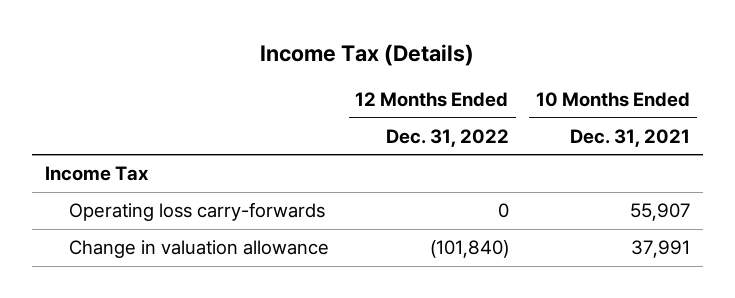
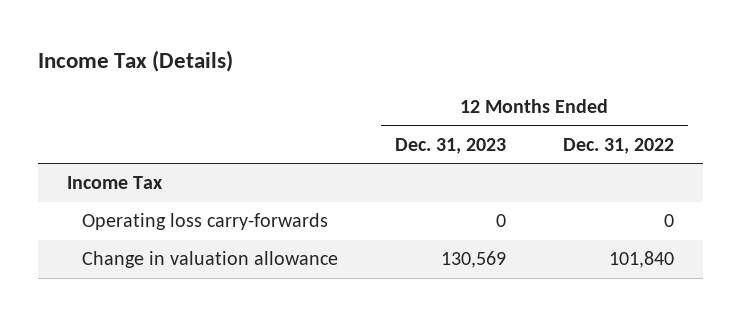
- | 12 Months Ended Dec. 31, 2022 | 10 Months Ended Dec. 31, 2021
+ | 12 Months Ended Dec. 31, 2023 | 12 Months Ended Dec. 31, 2022
- Change in valuation allowance | (101,840) | 37,991
+ Change in valuation allowance | 130,569 | 101,840

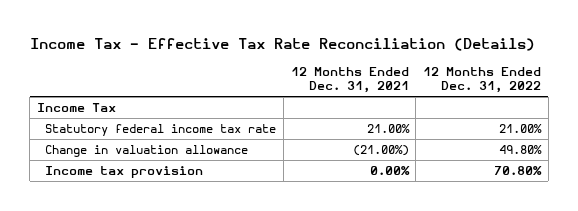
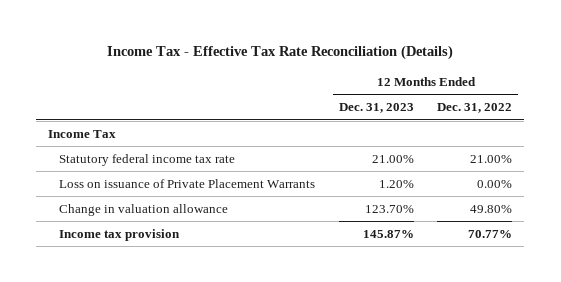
- | 12 Months Ended Dec. 31, 2021 | 12 Months Ended Dec. 31, 2022
+ | 12 Months Ended Dec. 31, 2023 | 12 Months Ended Dec. 31, 2022
+ Loss on issuance of Private Placement Warrants | 1.20% | 0.00%
- Income tax provision | 0.00% | 70.80%
+ Income tax provision | 145.87% | 70.77%

